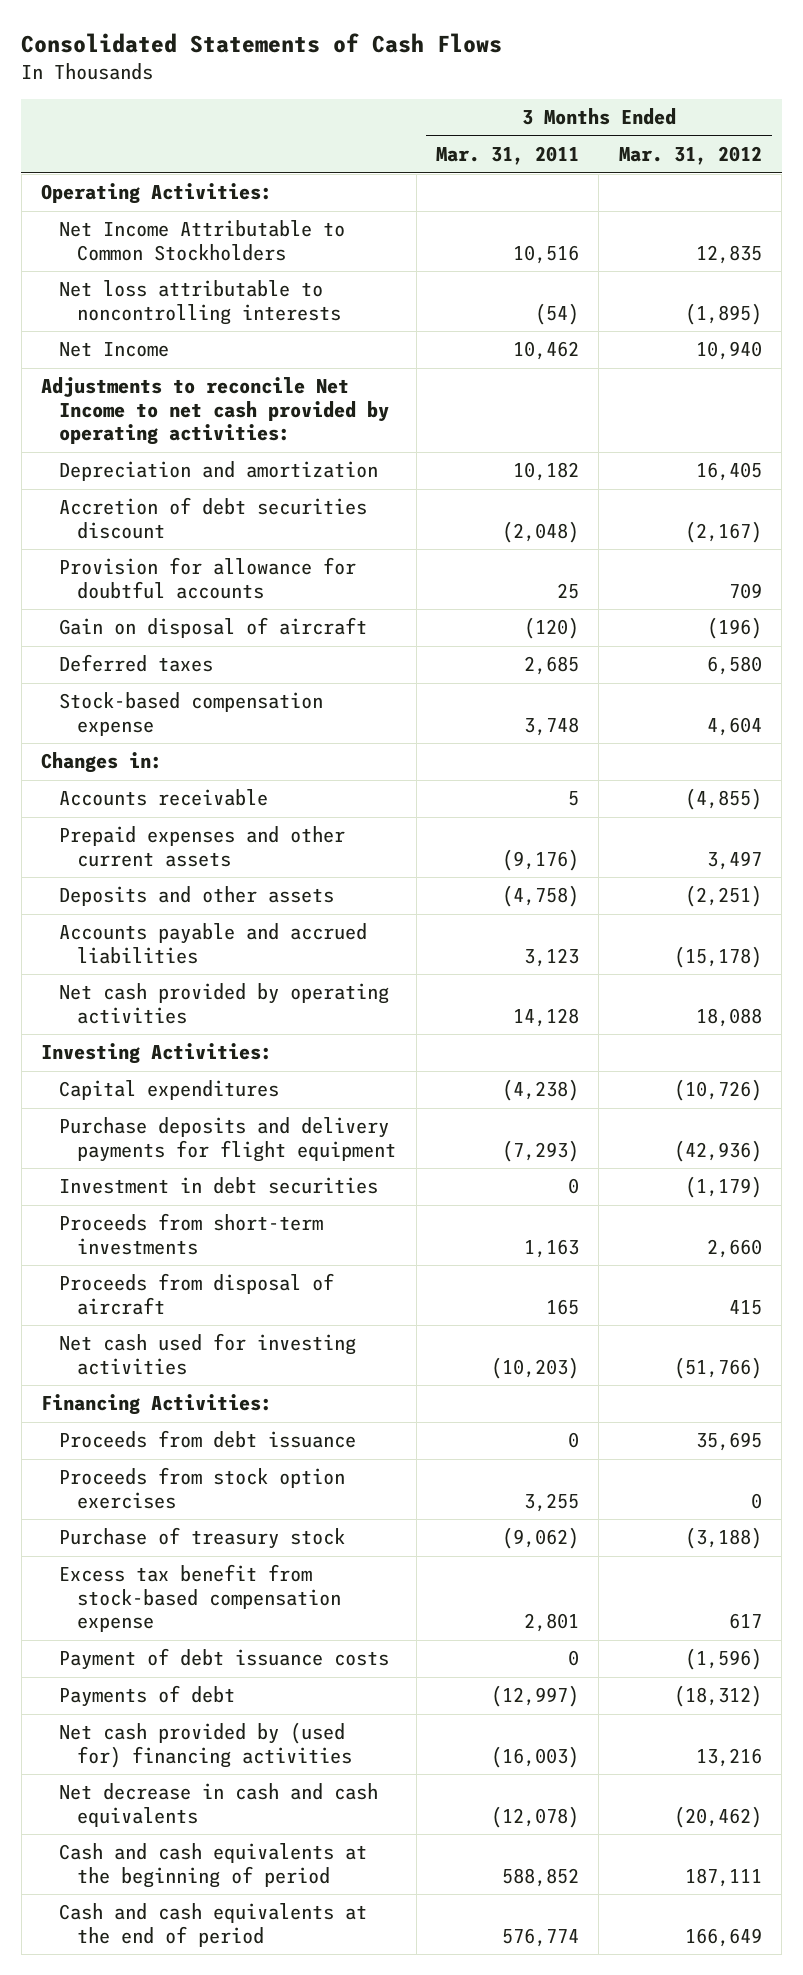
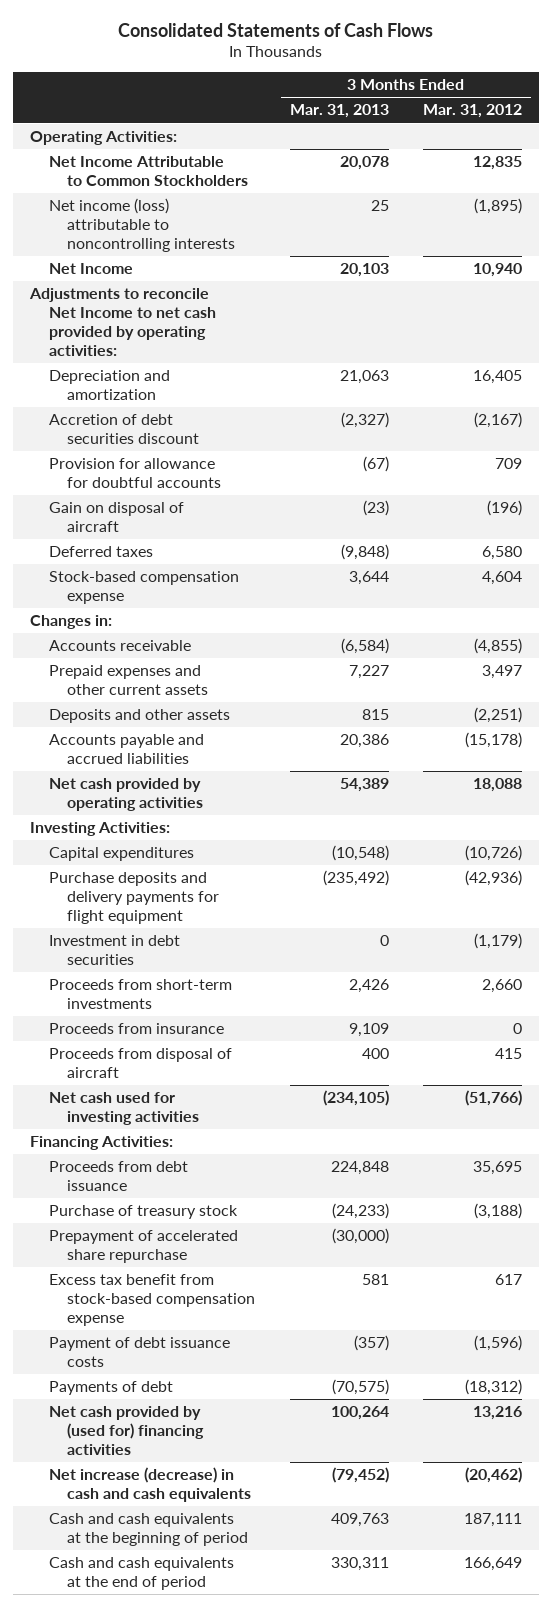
- | 3 Months Ended Mar. 31, 2011 | 3 Months Ended Mar. 31, 2012
+ | 3 Months Ended Mar. 31, 2013 | 3 Months Ended Mar. 31, 2012
- Net loss attributable to noncontrolling interests | (54) | (1,895)
+ Net income (loss) attributable to noncontrolling interests | 25 | (1,895)
+ Proceeds from insurance | 9,109 | 0
- Proceeds from stock option exercises | 3,255 | 0
+ Prepayment of accelerated share repurchase | (30,000) |
- Net decrease in cash and cash equivalents | (12,078) | (20,462)
+ Net increase (decrease) in cash and cash equivalents | (79,452) | (20,462)

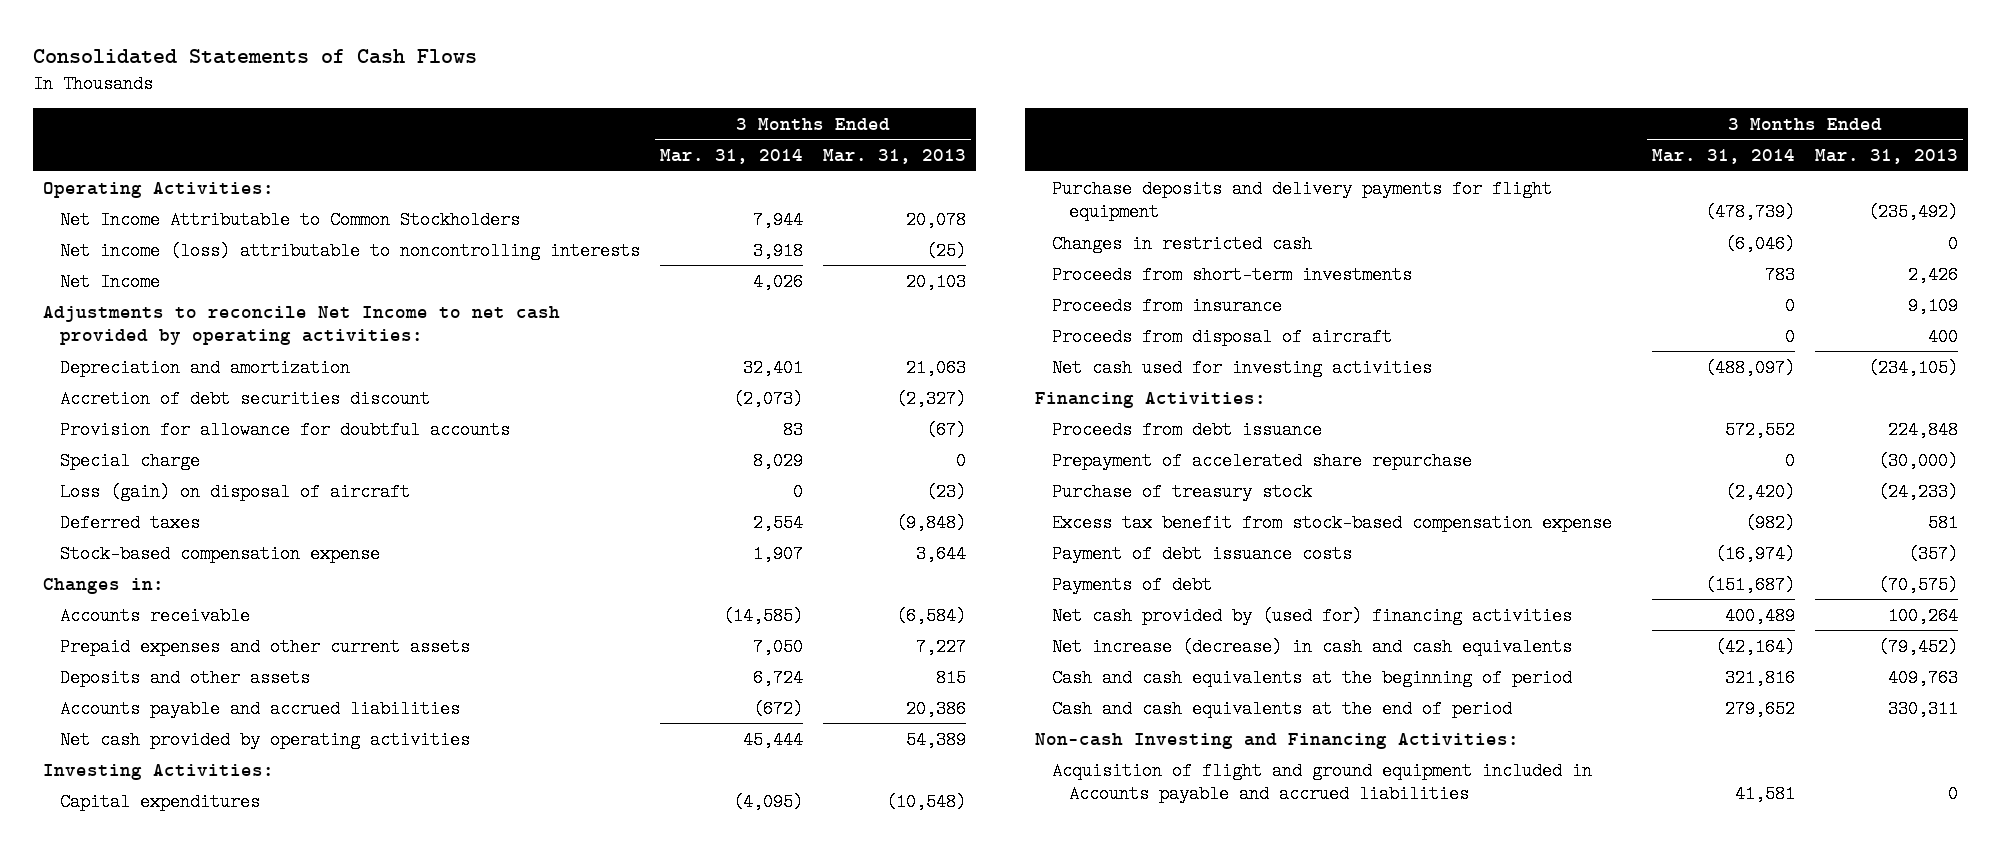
- | 3 Months Ended Mar. 31, 2013 | 3 Months Ended Mar. 31, 2012
+ | 3 Months Ended Mar. 31, 2014 | 3 Months Ended Mar. 31, 2013
- Net income (loss) attributable to noncontrolling interests | 25 | (1,895)
+ Net income (loss) attributable to noncontrolling interests | 3,918 | (25)
- Gain on disposal of aircraft | (23) | (196)
+ Special charge | 8,029 | 0
+ Loss (gain) on disposal of aircraft | 0 | (23)
- Investment in debt securities | 0 | (1,179)
+ Changes in restricted cash | (6,046) | 0
moved down: Purchase of treasury stock | (2,420) | (24,233)
+ Non-cash Investing and Financing Activities:
+ Acquisition of flight and ground equipment included in Accounts payable and accrued liabilities | 41,581 | 0

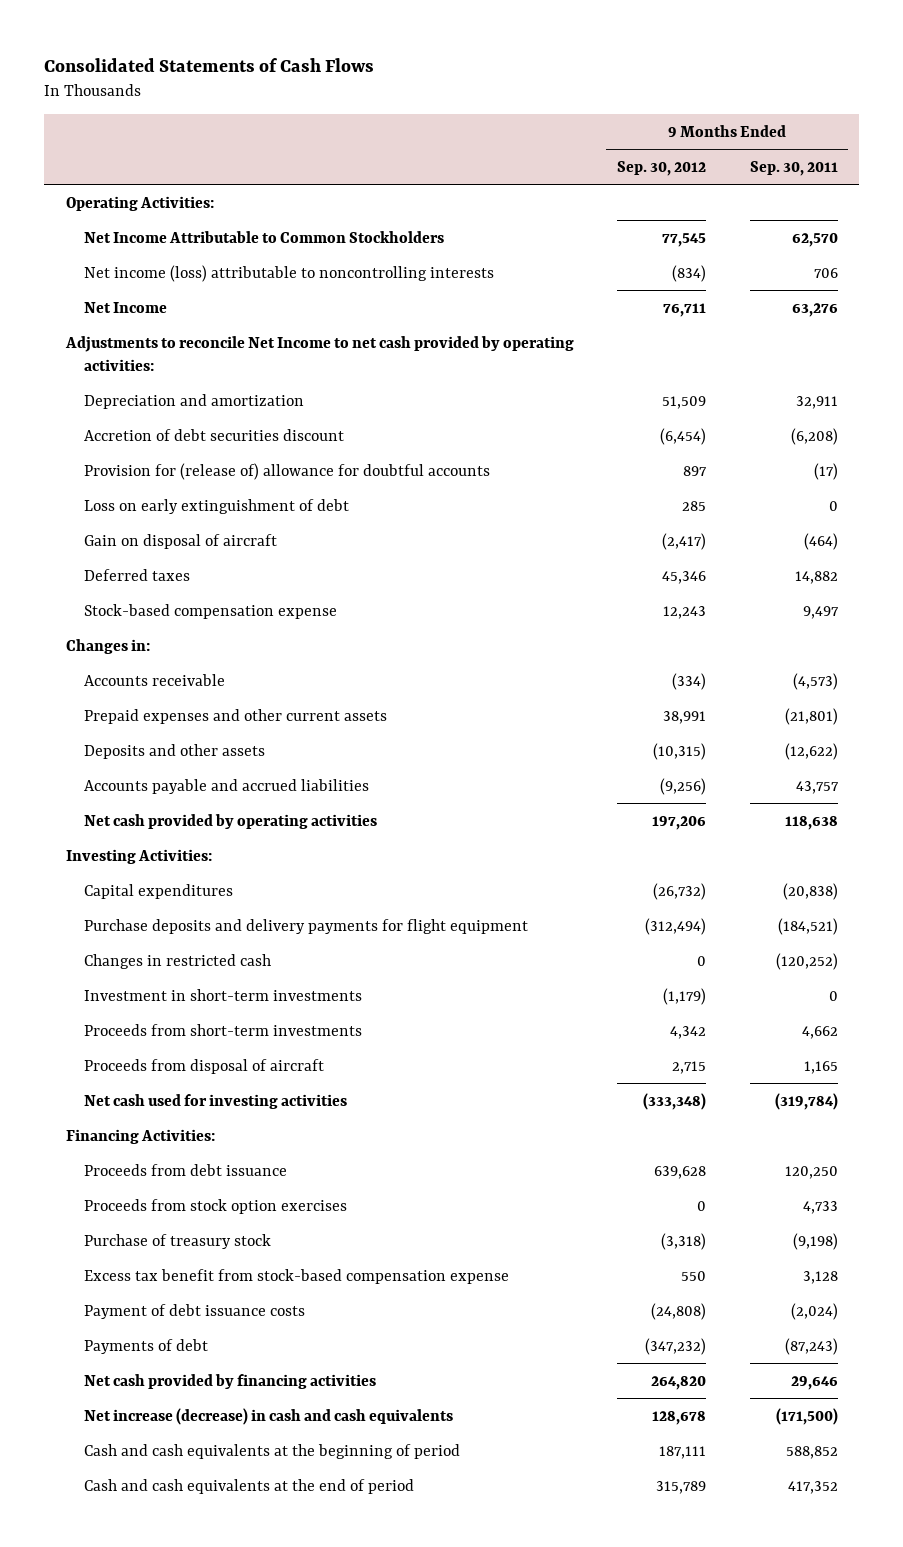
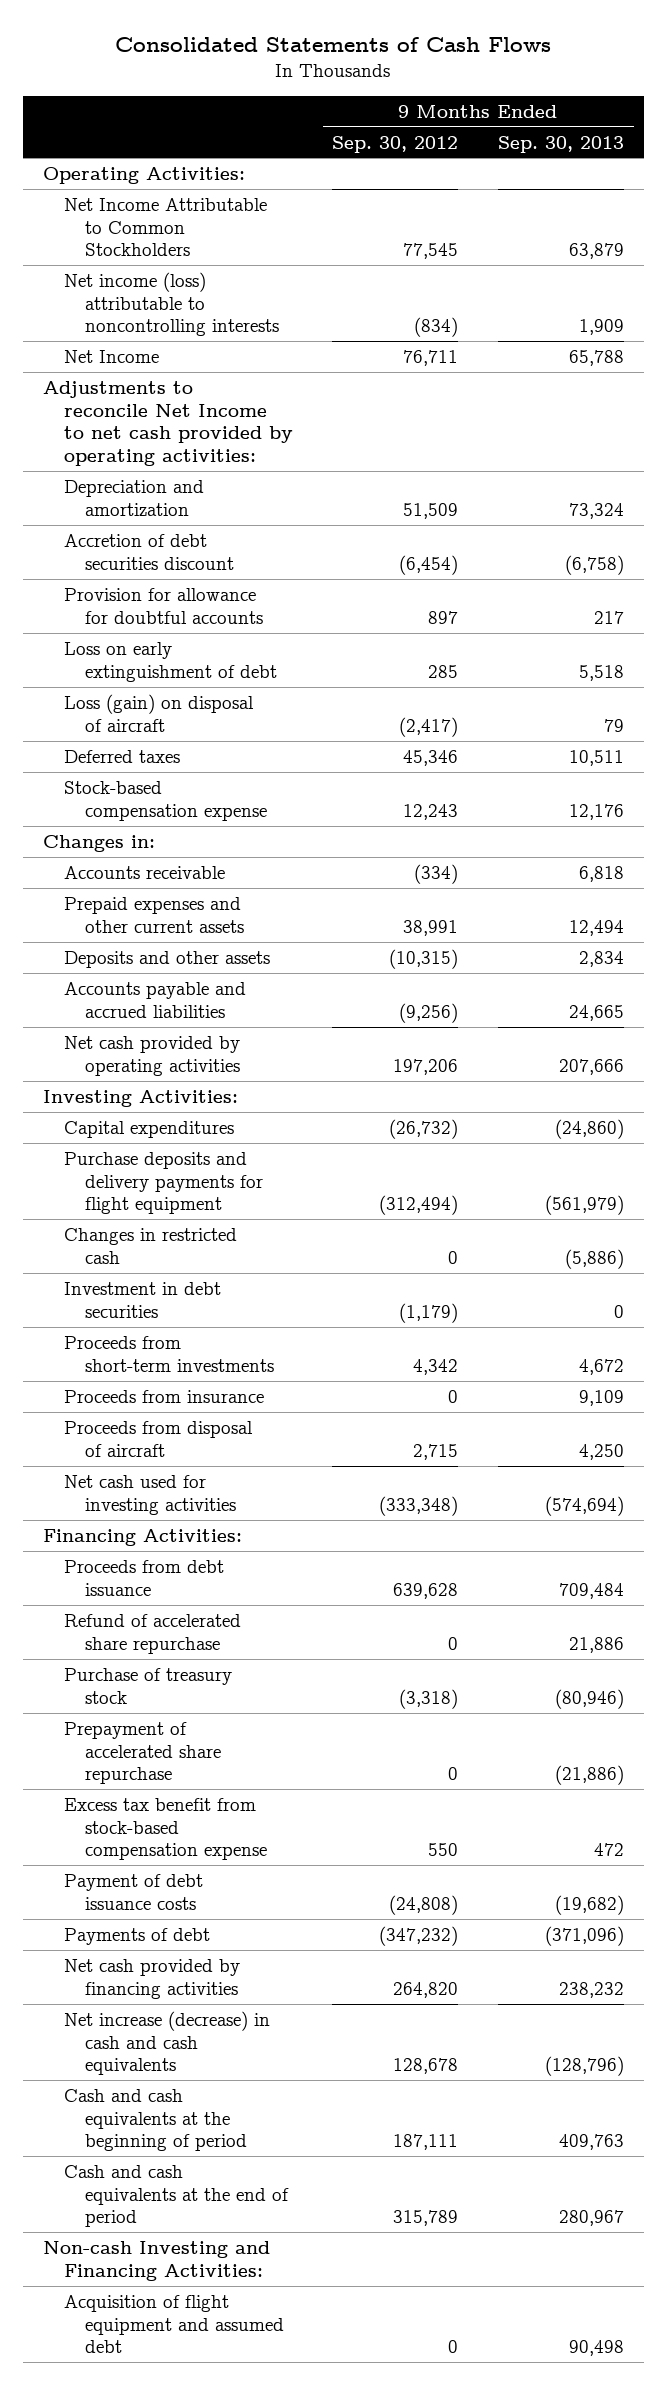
- | 9 Months Ended Sep. 30, 2012 | 9 Months Ended Sep. 30, 2011
+ | 9 Months Ended Sep. 30, 2012 | 9 Months Ended Sep. 30, 2013
- Provision for (release of) allowance for doubtful accounts | 897 | (17)
+ Provision for allowance for doubtful accounts | 897 | 217
- Gain on disposal of aircraft | (2,417) | (464)
+ Loss (gain) on disposal of aircraft | (2,417) | 79
- Investment in short-term investments | (1,179) | 0
+ Investment in debt securities | (1,179) | 0
+ Proceeds from insurance | 0 | 9,109
- Proceeds from stock option exercises | 0 | 4,733
+ Refund of accelerated share repurchase | 0 | 21,886
+ Prepayment of accelerated share repurchase | 0 | (21,886)
+ Non-cash Investing and Financing Activities:
+ Acquisition of flight equipment and assumed debt | 0 | 90,498

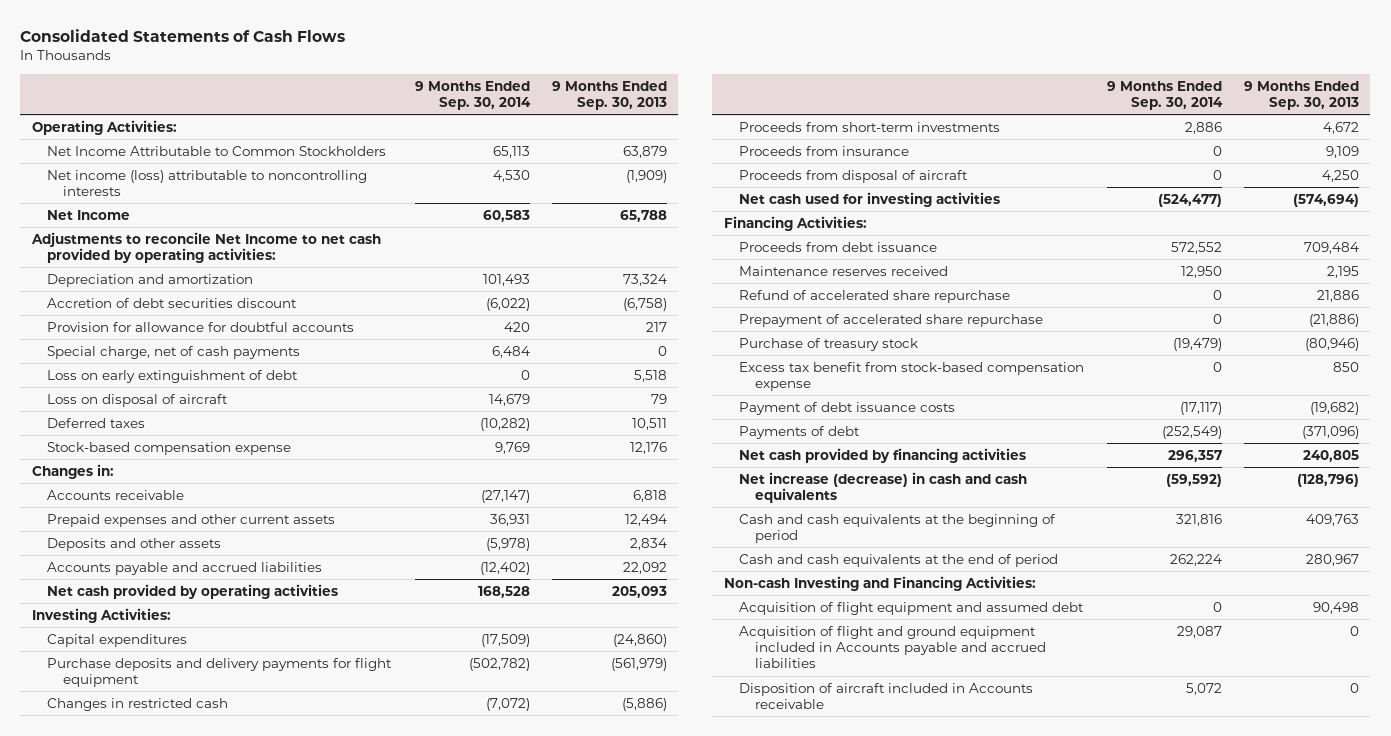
- | 9 Months Ended Sep. 30, 2012 | 9 Months Ended Sep. 30, 2013
+ | 9 Months Ended Sep. 30, 2014 | 9 Months Ended Sep. 30, 2013
- Net income (loss) attributable to noncontrolling interests | (834) | 1,909
+ Net income (loss) attributable to noncontrolling interests | 4,530 | (1,909)
+ Special charge, net of cash payments | 6,484 | 0
- Loss (gain) on disposal of aircraft | (2,417) | 79
+ Loss on disposal of aircraft | 14,679 | 79
- Accounts payable and accrued liabilities | (9,256) | 24,665
- Net cash provided by operating activities | 197,206 | 207,666
+ Accounts payable and accrued liabilities | (12,402) | 22,092
+ Net cash provided by operating activities | 168,528 | 205,093
- Investment in debt securities | (1,179) | 0
+ Maintenance reserves received | 12,950 | 2,195
- Excess tax benefit from stock-based compensation expense | 550 | 472
moved down: Purchase of treasury stock | (19,479) | (80,946)
+ Excess tax benefit from stock-based compensation expense | 0 | 850
- Net cash provided by financing activities | 264,820 | 238,232
+ Net cash provided by financing activities | 296,357 | 240,805
+ Acquisition of flight and ground equipment included in Accounts payable and accrued liabilities | 29,087 | 0
+ Disposition of aircraft included in Accounts receivable | 5,072 | 0

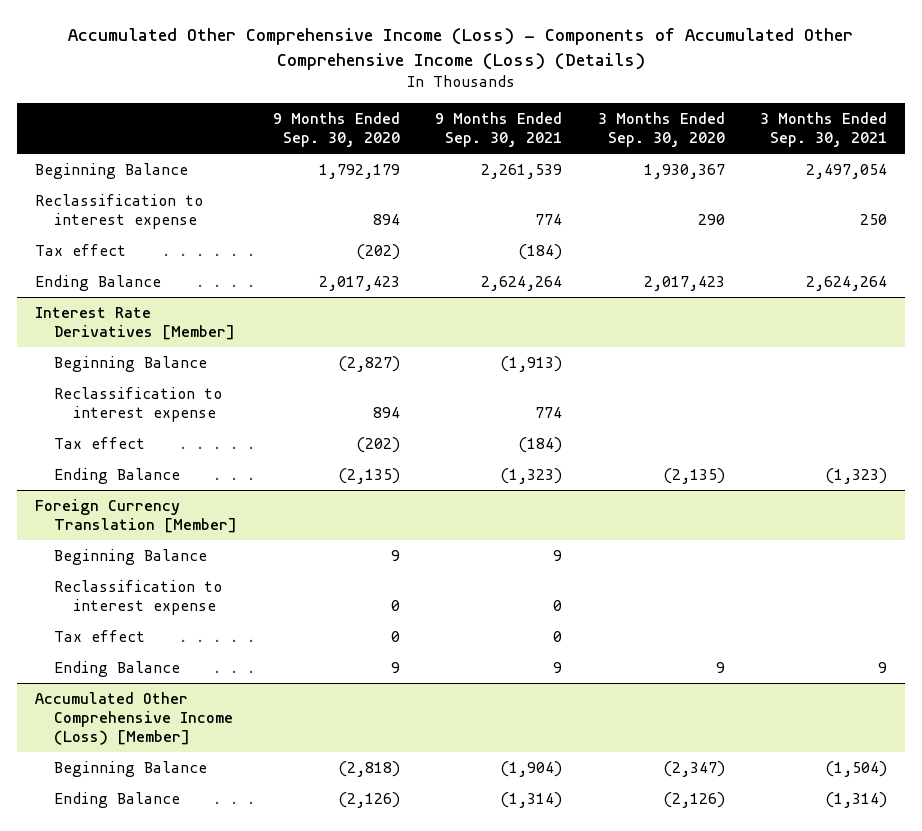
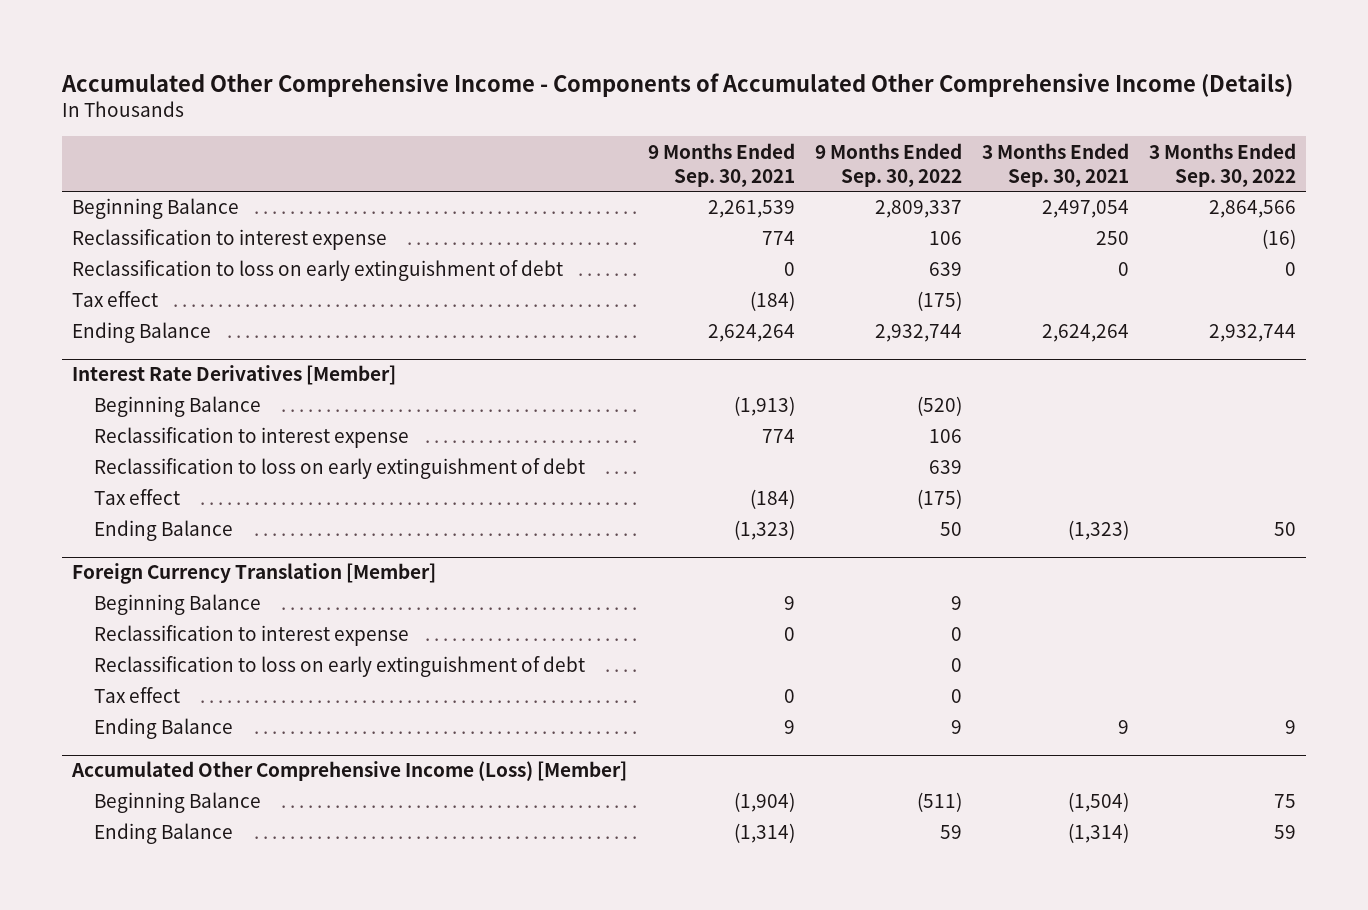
- Accumulated Other Comprehensive Income (Loss) - Components of Accumulated Other Comprehensive Income (Loss) (Details)
+ Accumulated Other Comprehensive Income - Components of Accumulated Other Comprehensive Income (Details)
- | 9 Months Ended Sep. 30, 2020 | 9 Months Ended Sep. 30, 2021 | 3 Months Ended Sep. 30, 2020 | 3 Months Ended Sep. 30, 2021
+ | 9 Months Ended Sep. 30, 2021 | 9 Months Ended Sep. 30, 2022 | 3 Months Ended Sep. 30, 2021 | 3 Months Ended Sep. 30, 2022
+ Reclassification to loss on early extinguishment of debt | 0 | 639 | 0 | 0
@ Interest Rate Derivatives [Member]
+ Reclassification to loss on early extinguishment of debt | | 639 | |
@ Foreign Currency Translation [Member]
+ Reclassification to loss on early extinguishment of debt | | 0 | |

